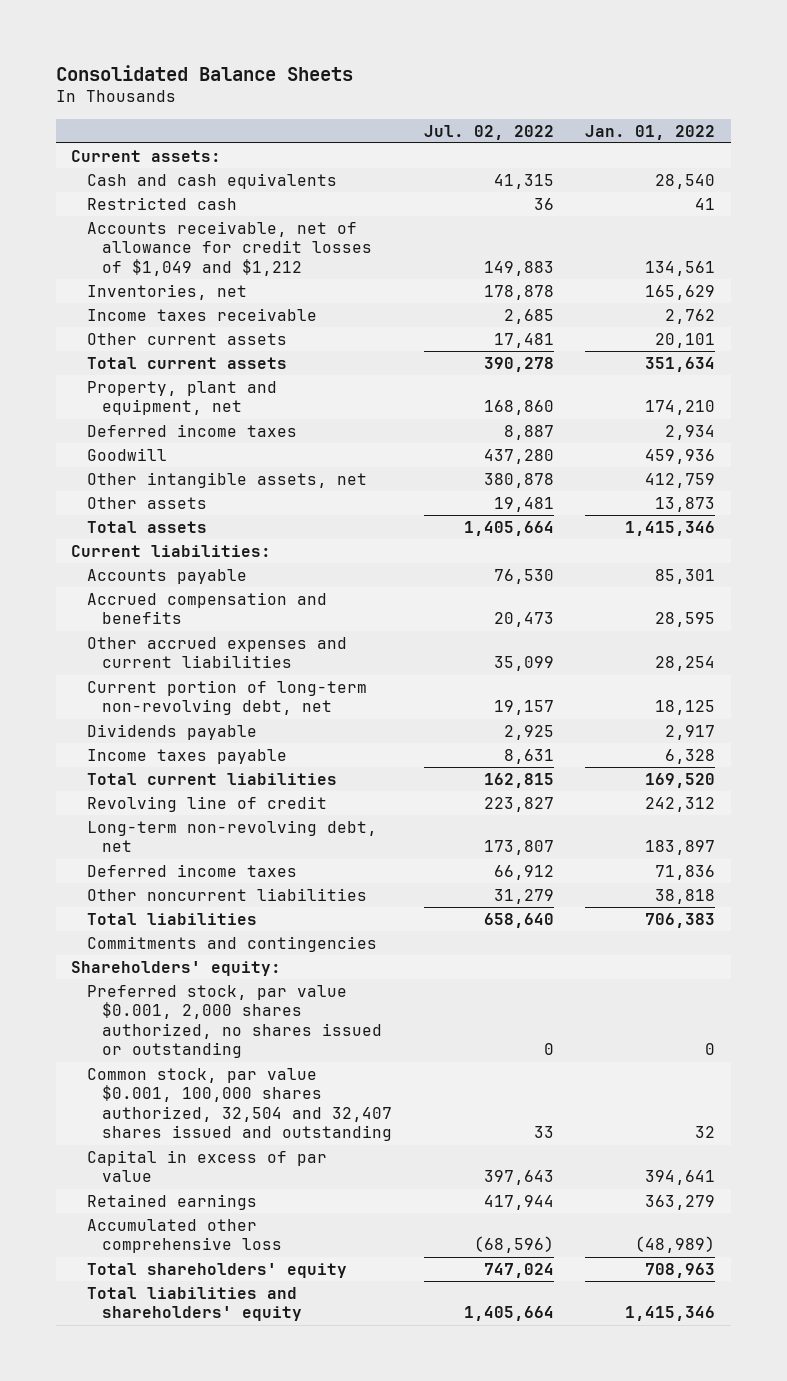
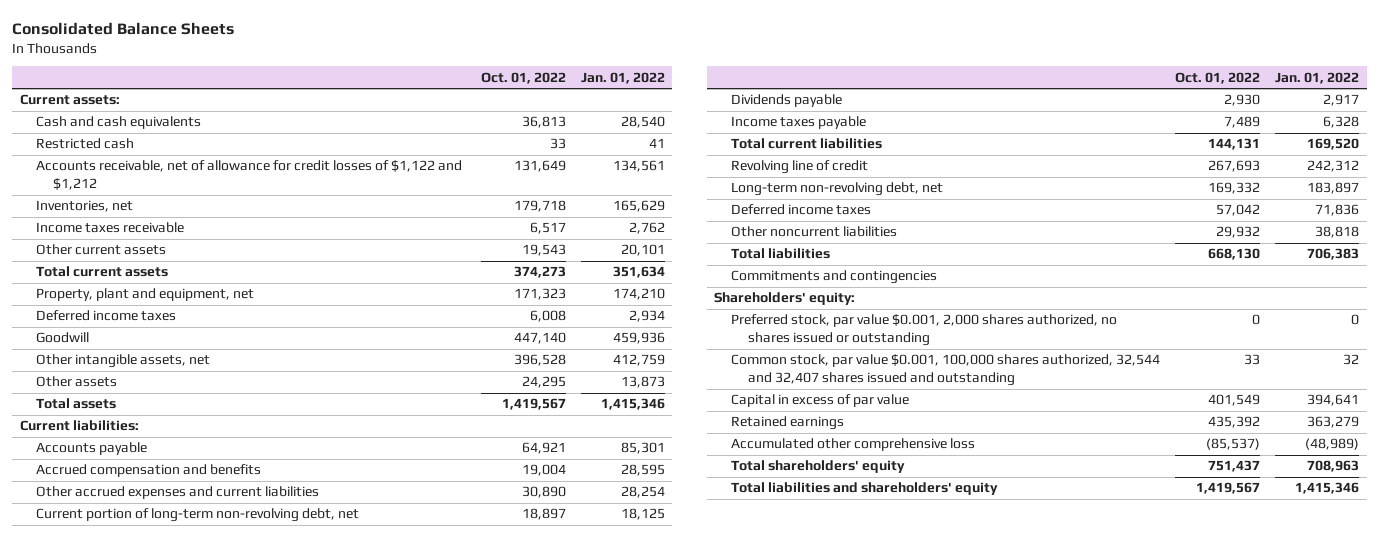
- | Jul. 02, 2022 | Jan. 01, 2022
+ | Oct. 01, 2022 | Jan. 01, 2022
- Accounts receivable, net of allowance for credit losses of $1,049 and $1,212 | 149,883 | 134,561
+ Accounts receivable, net of allowance for credit losses of $1,122 and $1,212 | 131,649 | 134,561
- Common stock, par value $0.001, 100,000 shares authorized, 32,504 and 32,407 shares issued and outstanding | 33 | 32
+ Common stock, par value $0.001, 100,000 shares authorized, 32,544 and 32,407 shares issued and outstanding | 33 | 32

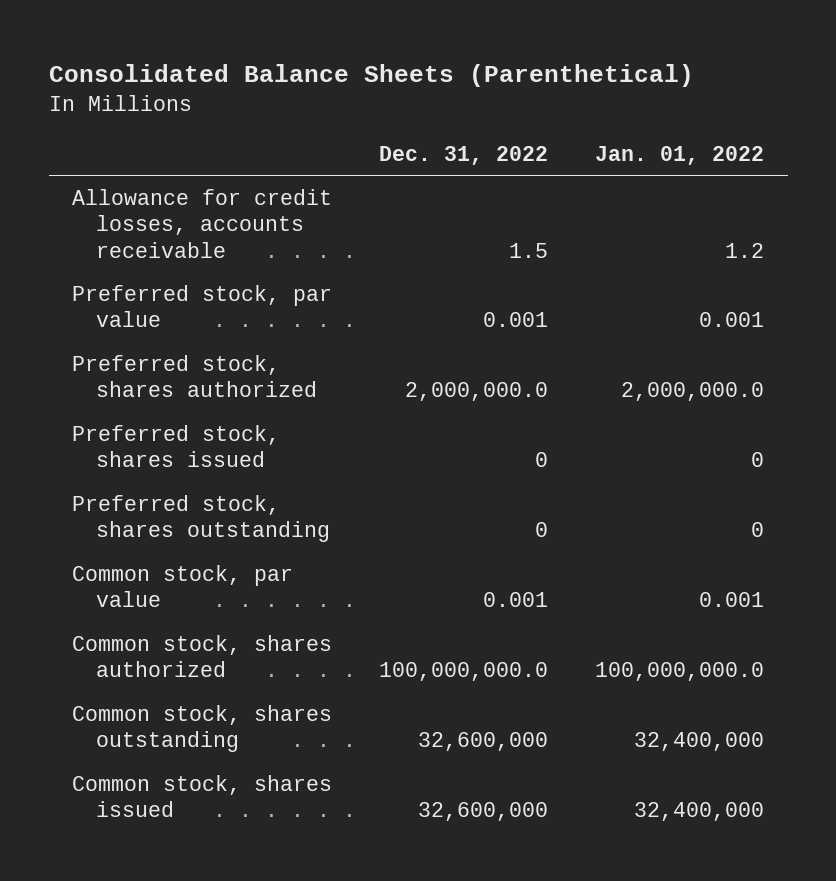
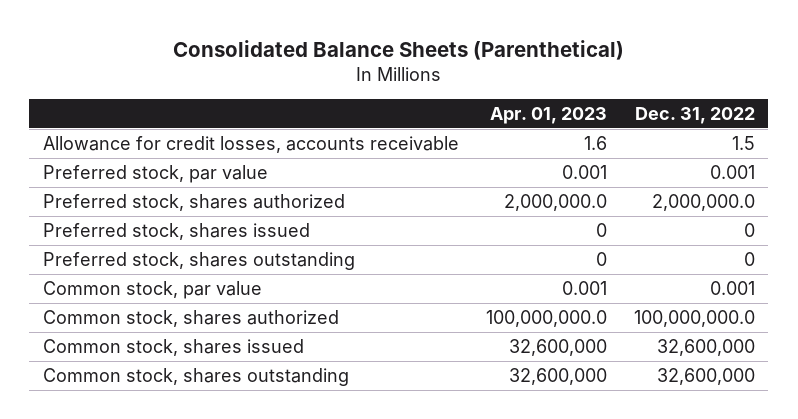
- | Dec. 31, 2022 | Jan. 01, 2022
+ | Apr. 01, 2023 | Dec. 31, 2022
moved down: Common stock, shares outstanding | 32,600,000 | 32,600,000

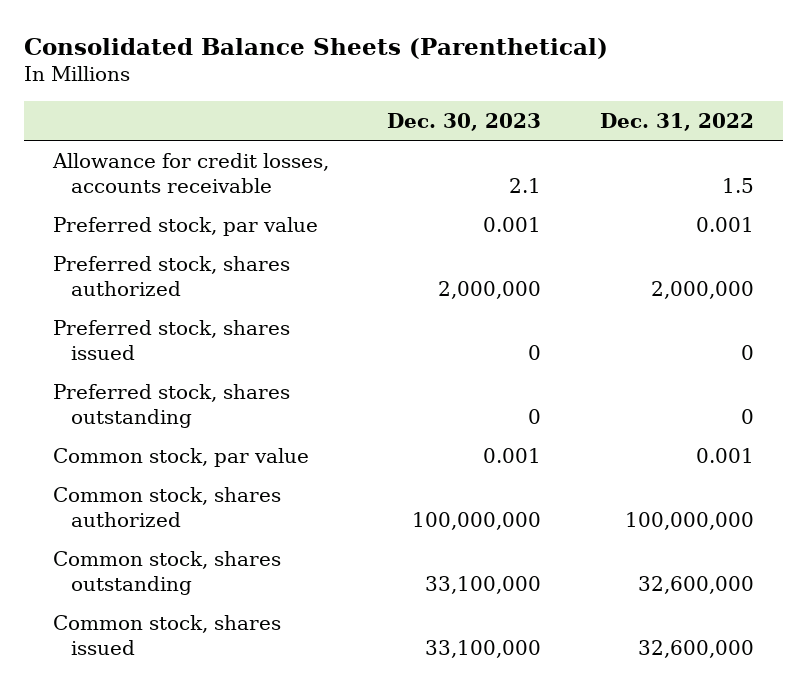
- | Apr. 01, 2023 | Dec. 31, 2022
+ | Dec. 30, 2023 | Dec. 31, 2022
- Preferred stock, shares authorized | 2,000,000.0 | 2,000,000.0
+ Preferred stock, shares authorized | 2,000,000 | 2,000,000
- Common stock, shares authorized | 100,000,000.0 | 100,000,000.0
+ Common stock, shares authorized | 100,000,000 | 100,000,000
moved down: Common stock, shares issued | 33,100,000 | 32,600,000

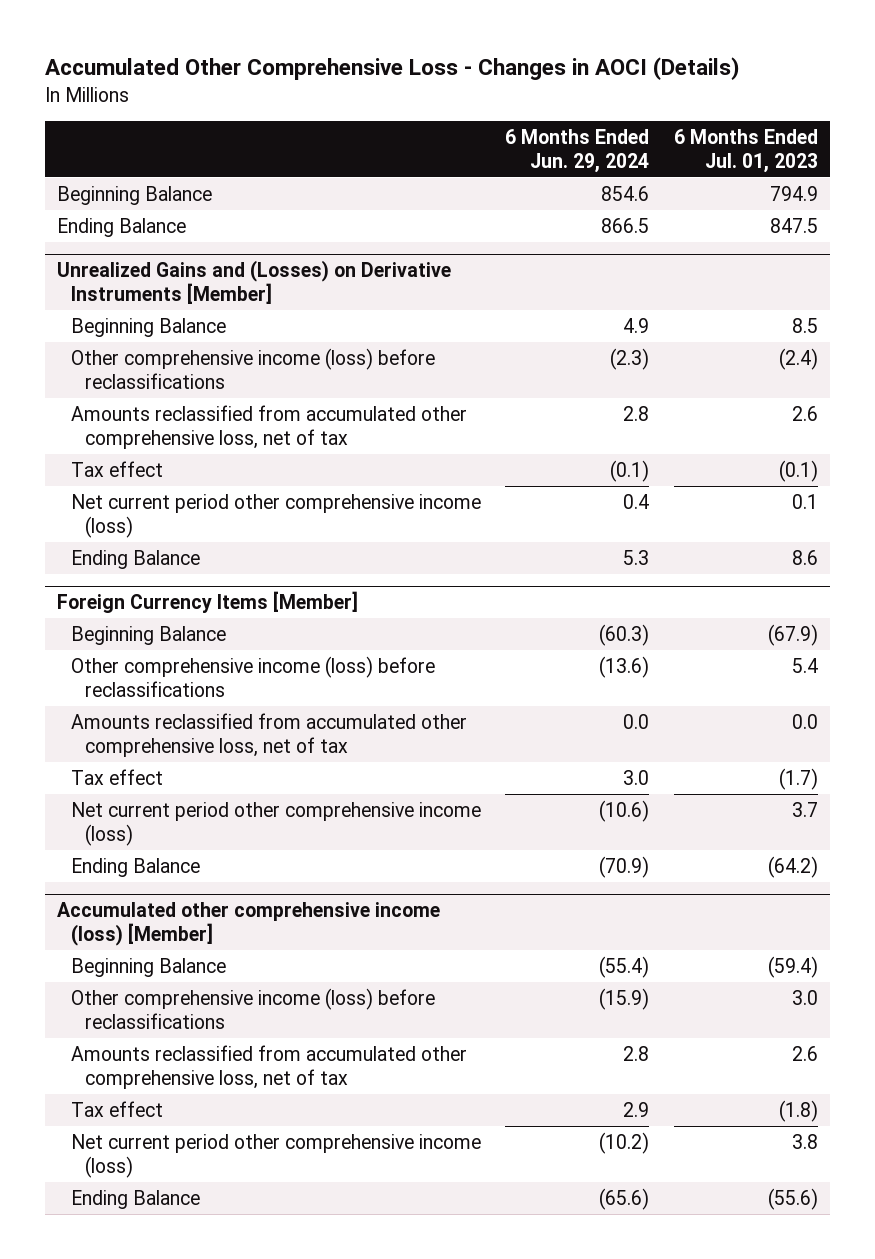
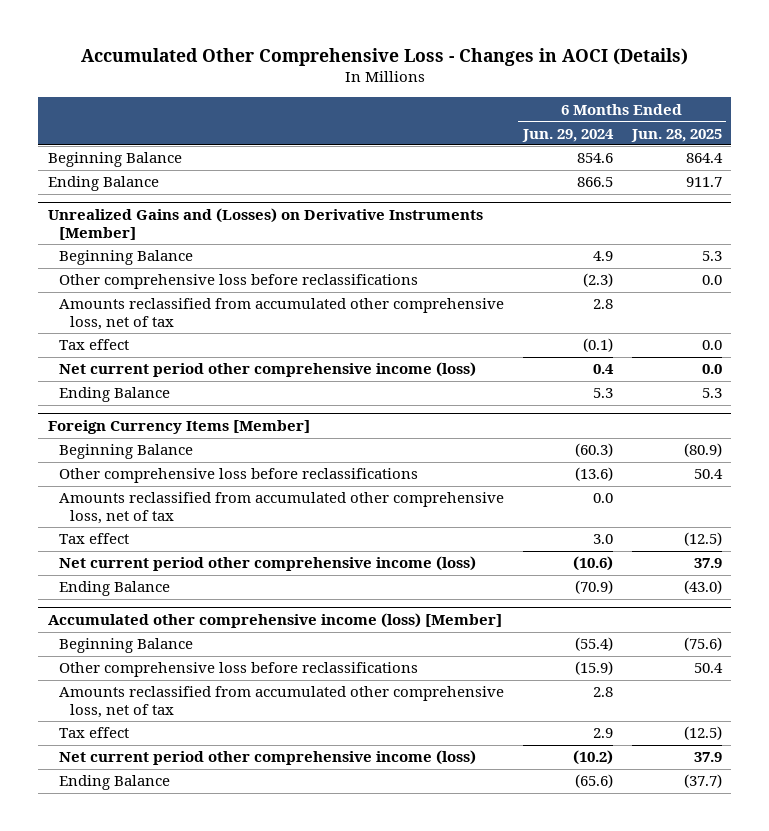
- | 6 Months Ended Jun. 29, 2024 | 6 Months Ended Jul. 01, 2023
+ | 6 Months Ended Jun. 29, 2024 | 6 Months Ended Jun. 28, 2025
@ Unrealized Gains and (Losses) on Derivative Instruments [Member]
- Other comprehensive income (loss) before reclassifications | (2.3) | (2.4)
+ Other comprehensive loss before reclassifications | (2.3) | 0.0
@ Foreign Currency Items [Member]
- Other comprehensive income (loss) before reclassifications | (13.6) | 5.4
+ Other comprehensive loss before reclassifications | (13.6) | 50.4
@ Accumulated other comprehensive income (loss) [Member]
- Other comprehensive income (loss) before reclassifications | (15.9) | 3.0
+ Other comprehensive loss before reclassifications | (15.9) | 50.4

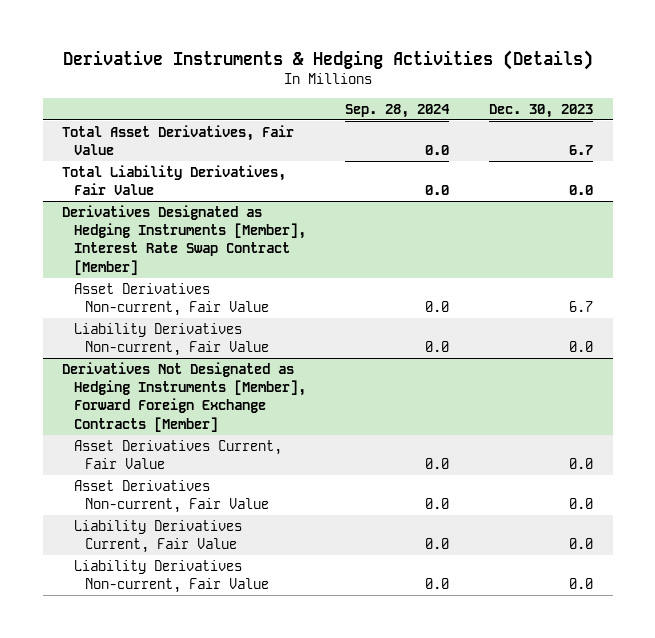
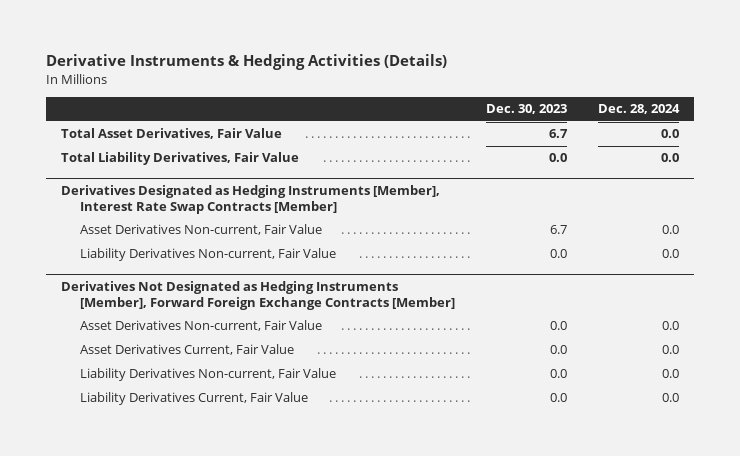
- | Sep. 28, 2024 | Dec. 30, 2023
+ | Dec. 30, 2023 | Dec. 28, 2024
- Derivatives Designated as Hedging Instruments [Member], Interest Rate Swap Contract [Member]
+ Derivatives Designated as Hedging Instruments [Member], Interest Rate Swap Contracts [Member]
@ Derivatives Not Designated as Hedging Instruments [Member], Forward Foreign Exchange Contracts [Member]
moved down: Asset Derivatives Current, Fair Value | 0.0 | 0.0
moved down: Liability Derivatives Current, Fair Value | 0.0 | 0.0

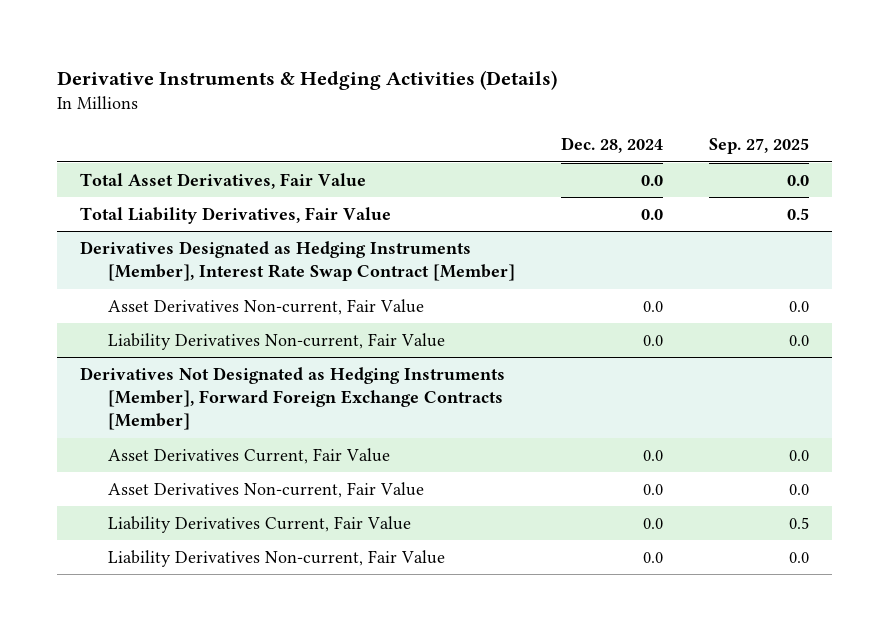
- | Dec. 30, 2023 | Dec. 28, 2024
+ | Dec. 28, 2024 | Sep. 27, 2025
- Derivatives Designated as Hedging Instruments [Member], Interest Rate Swap Contracts [Member]
+ Derivatives Designated as Hedging Instruments [Member], Interest Rate Swap Contract [Member]
@ Derivatives Not Designated as Hedging Instruments [Member], Forward Foreign Exchange Contracts [Member]
moved down: Asset Derivatives Non-current, Fair Value | 0.0 | 0.0
moved down: Liability Derivatives Non-current, Fair Value | 0.0 | 0.0

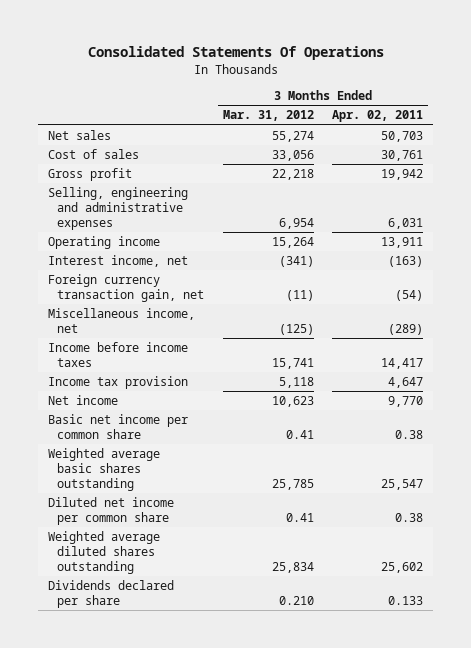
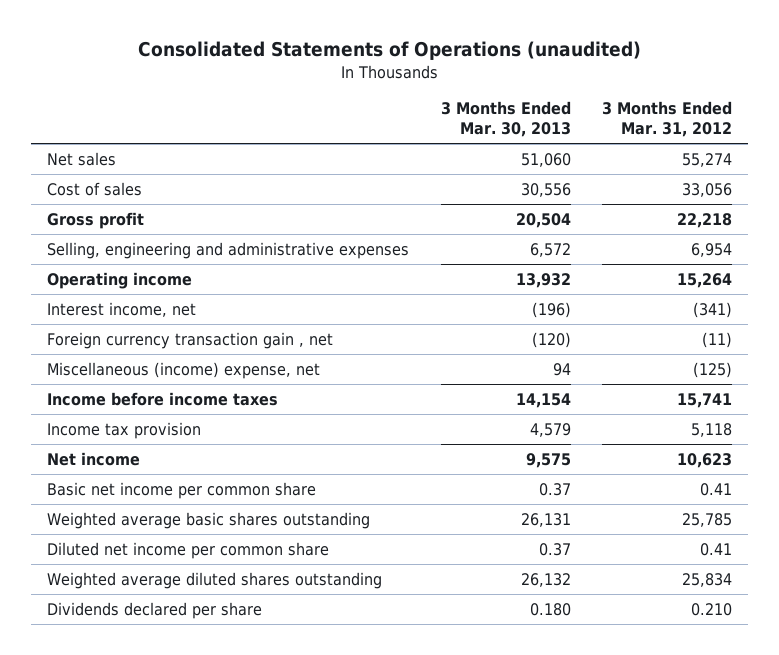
- Consolidated Statements Of Operations
+ Consolidated Statements of Operations (unaudited)
- | 3 Months Ended Mar. 31, 2012 | 3 Months Ended Apr. 02, 2011
+ | 3 Months Ended Mar. 30, 2013 | 3 Months Ended Mar. 31, 2012
- Foreign currency transaction gain, net | (11) | (54)
- Miscellaneous income, net | (125) | (289)
+ Foreign currency transaction gain , net | (120) | (11)
+ Miscellaneous (income) expense, net | 94 | (125)

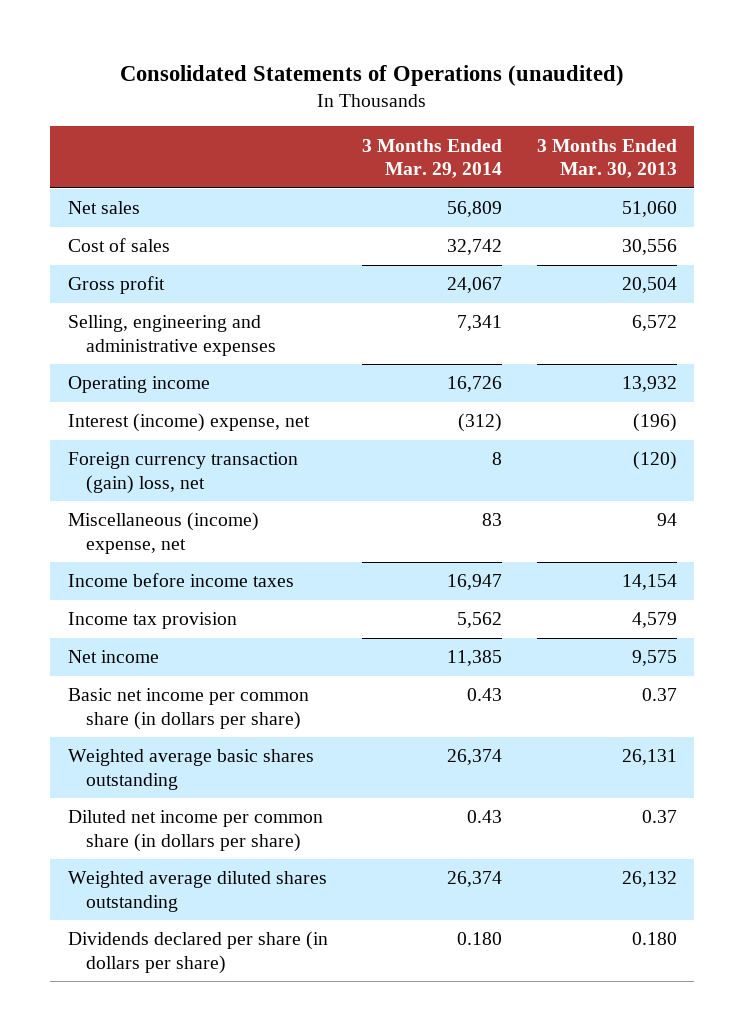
- | 3 Months Ended Mar. 30, 2013 | 3 Months Ended Mar. 31, 2012
+ | 3 Months Ended Mar. 29, 2014 | 3 Months Ended Mar. 30, 2013
- Interest income, net | (196) | (341)
- Foreign currency transaction gain , net | (120) | (11)
+ Interest (income) expense, net | (312) | (196)
+ Foreign currency transaction (gain) loss, net | 8 | (120)
- Basic net income per common share | 0.37 | 0.41
+ Basic net income per common share (in dollars per share) | 0.43 | 0.37
- Diluted net income per common share | 0.37 | 0.41
+ Diluted net income per common share (in dollars per share) | 0.43 | 0.37
- Dividends declared per share | 0.180 | 0.210
+ Dividends declared per share (in dollars per share) | 0.180 | 0.180

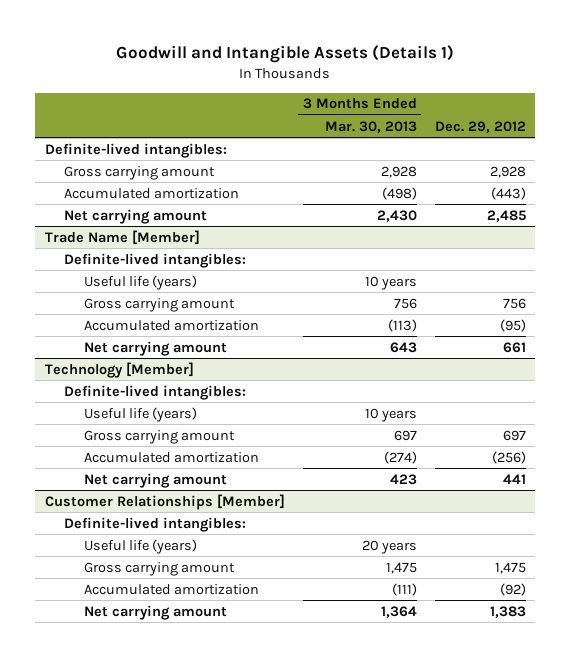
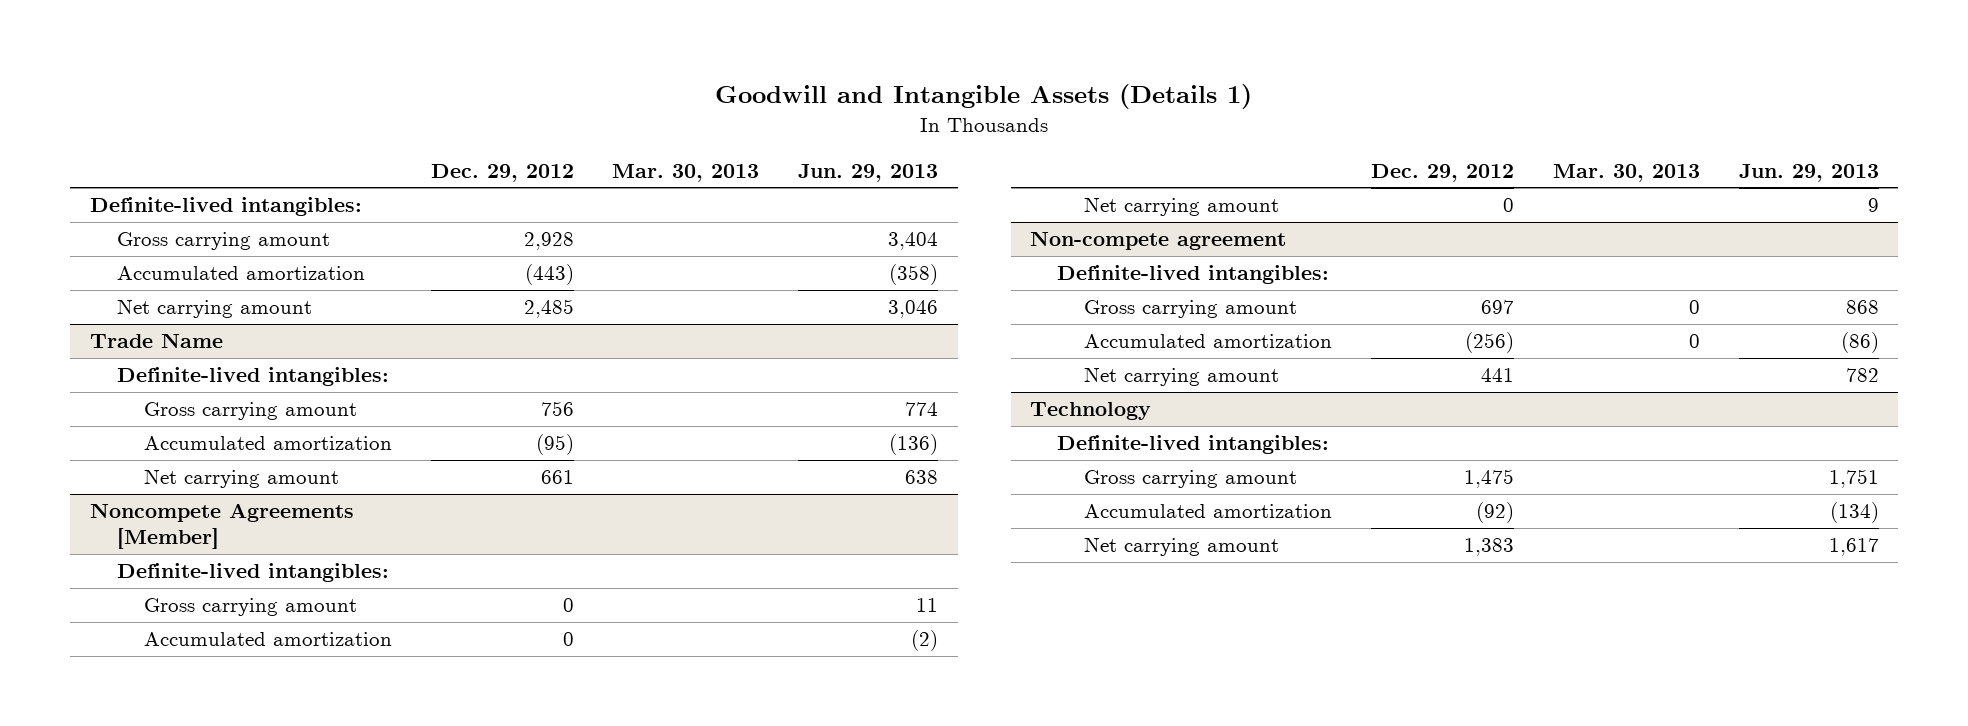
- | 3 Months Ended Mar. 30, 2013 | Dec. 29, 2012
+ | Dec. 29, 2012 | Mar. 30, 2013 | Jun. 29, 2013
- Trade Name [Member]
+ Trade Name
- Useful life (years) | 10 years |
- Technology [Member]
+ Noncompete Agreements [Member]
- Useful life (years) | 10 years |
+ Gross carrying amount | 0 | | 11
+ Accumulated amortization | 0 | | (2)
+ Net carrying amount | 0 | | 9
+ Non-compete agreement
+ Definite-lived intangibles:
- Customer Relationships [Member]
+ Technology
- Useful life (years) | 20 years |

